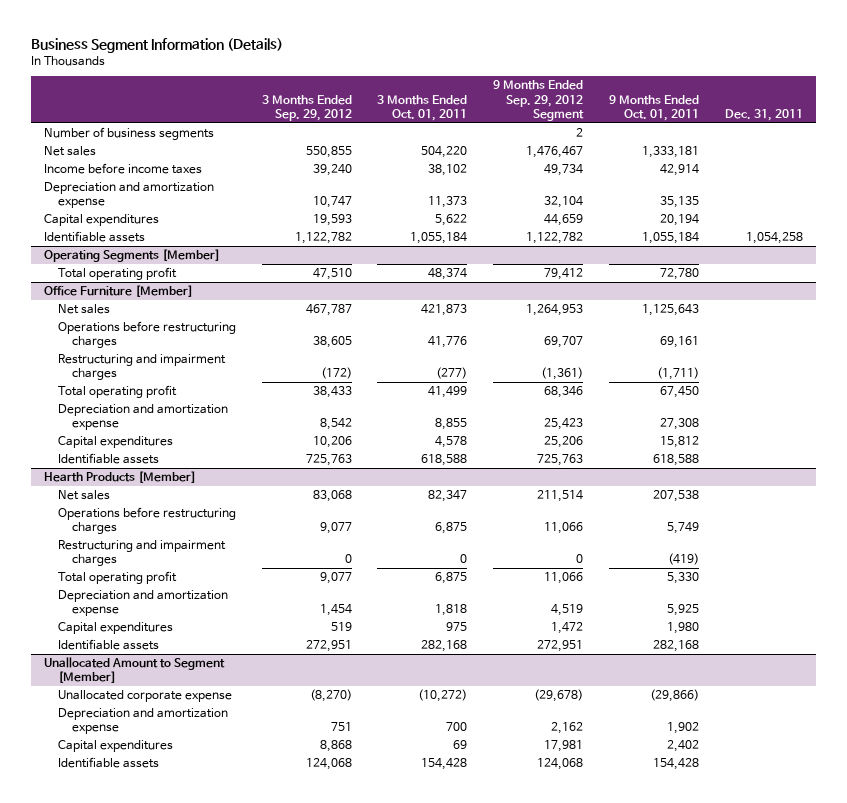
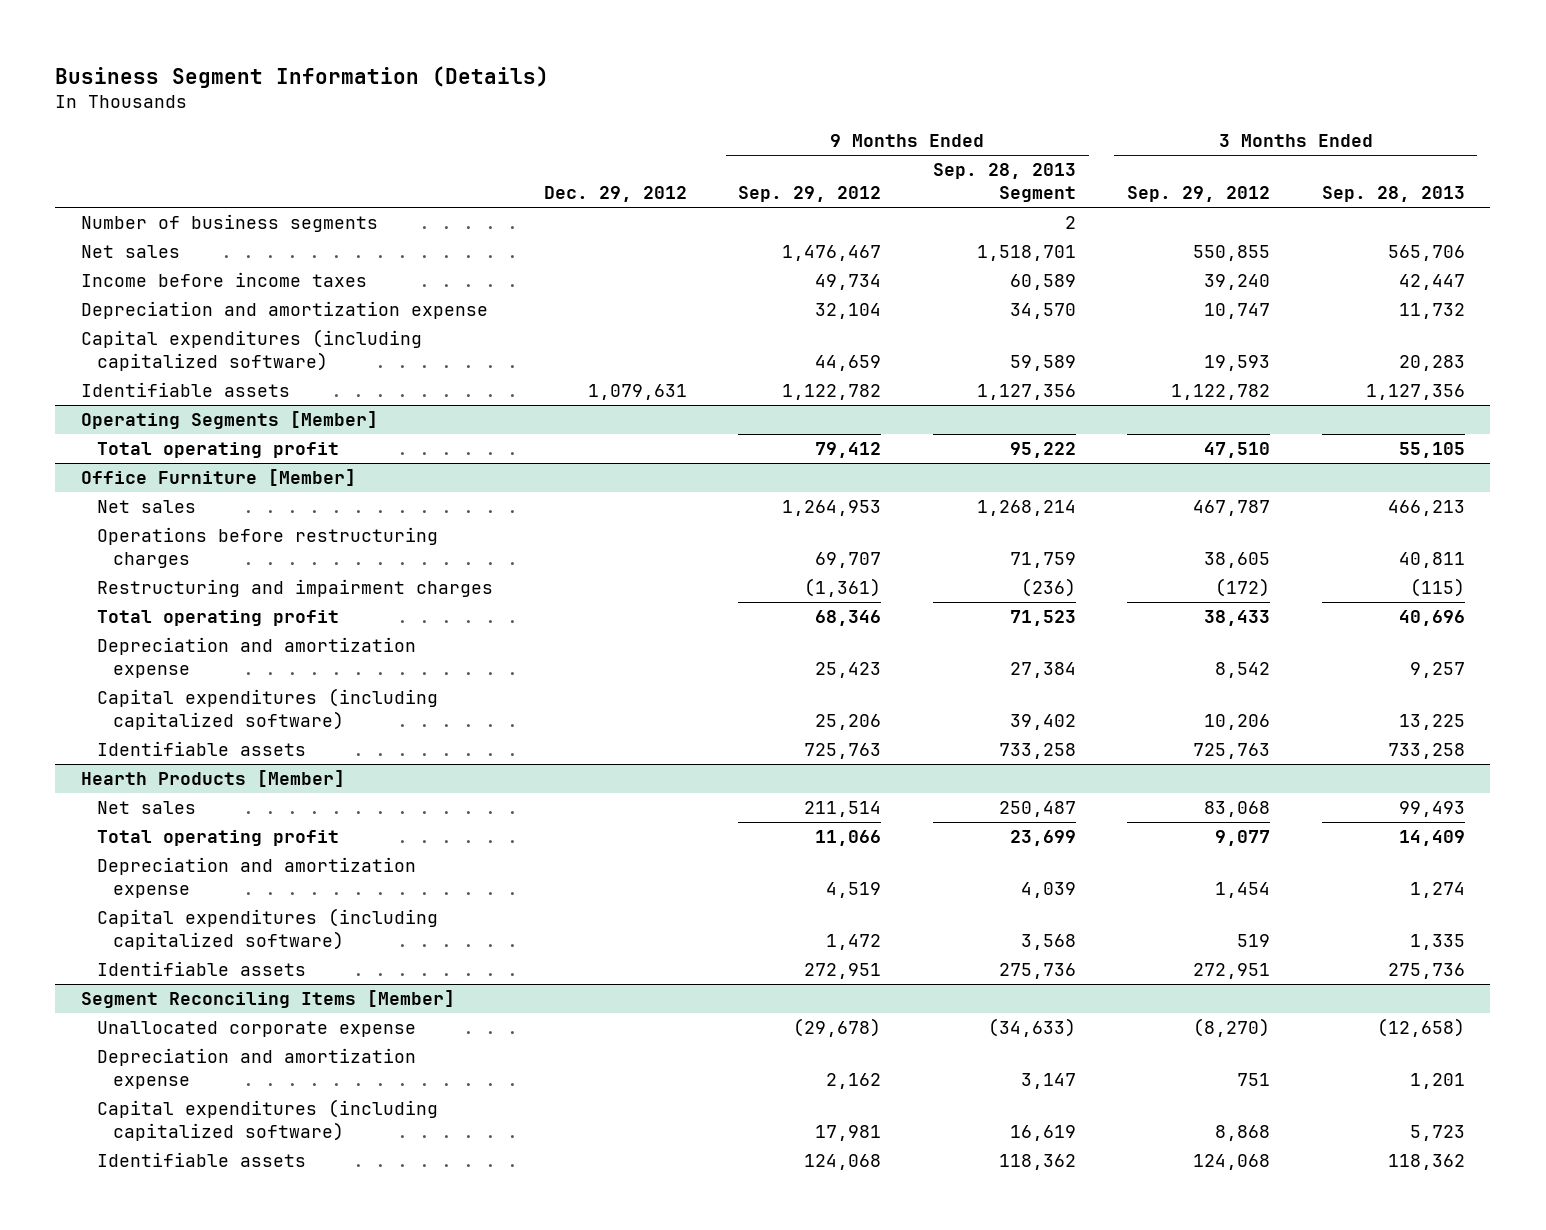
- | 3 Months Ended Sep. 29, 2012 | 3 Months Ended Oct. 01, 2011 | 9 Months Ended Sep. 29, 2012 Segment | 9 Months Ended Oct. 01, 2011 | Dec. 31, 2011
+ | Dec. 29, 2012 | 9 Months Ended Sep. 29, 2012 | 9 Months Ended Sep. 28, 2013 Segment | 3 Months Ended Sep. 29, 2012 | 3 Months Ended Sep. 28, 2013
- Capital expenditures | 19,593 | 5,622 | 44,659 | 20,194 |
+ Capital expenditures (including capitalized software) | | 44,659 | 59,589 | 19,593 | 20,283
@ Office Furniture [Member]
- Capital expenditures | 10,206 | 4,578 | 25,206 | 15,812 |
+ Capital expenditures (including capitalized software) | | 25,206 | 39,402 | 10,206 | 13,225
@ Hearth Products [Member]
- Operations before restructuring charges | 9,077 | 6,875 | 11,066 | 5,749 |
- Restructuring and impairment charges | 0 | 0 | 0 | (419) |
- Capital expenditures | 519 | 975 | 1,472 | 1,980 |
+ Capital expenditures (including capitalized software) | | 1,472 | 3,568 | 519 | 1,335
- Unallocated Amount to Segment [Member]
+ Segment Reconciling Items [Member]
- Capital expenditures | 8,868 | 69 | 17,981 | 2,402 |
+ Capital expenditures (including capitalized software) | | 17,981 | 16,619 | 8,868 | 5,723

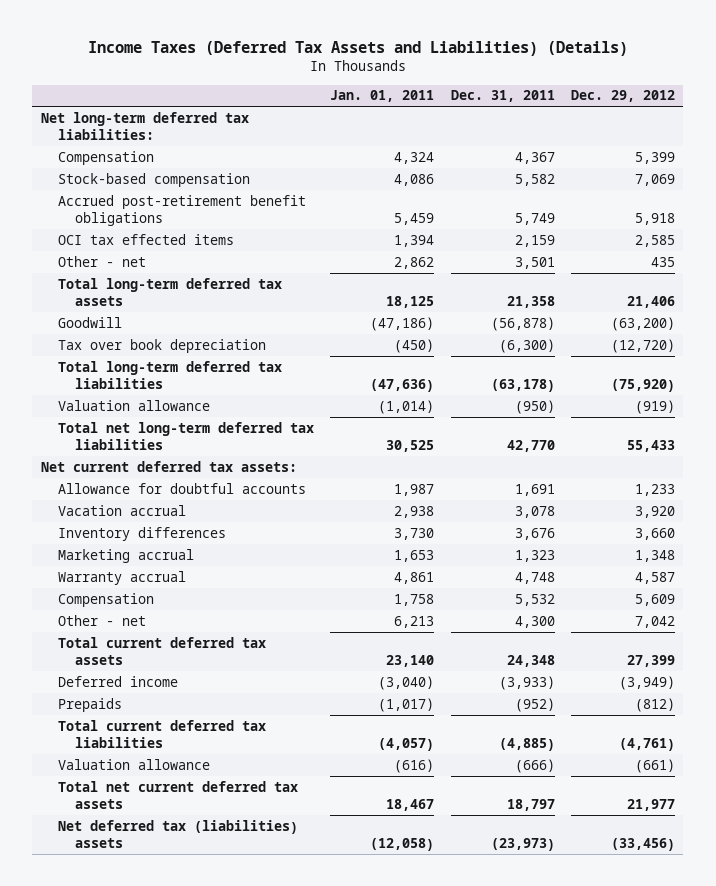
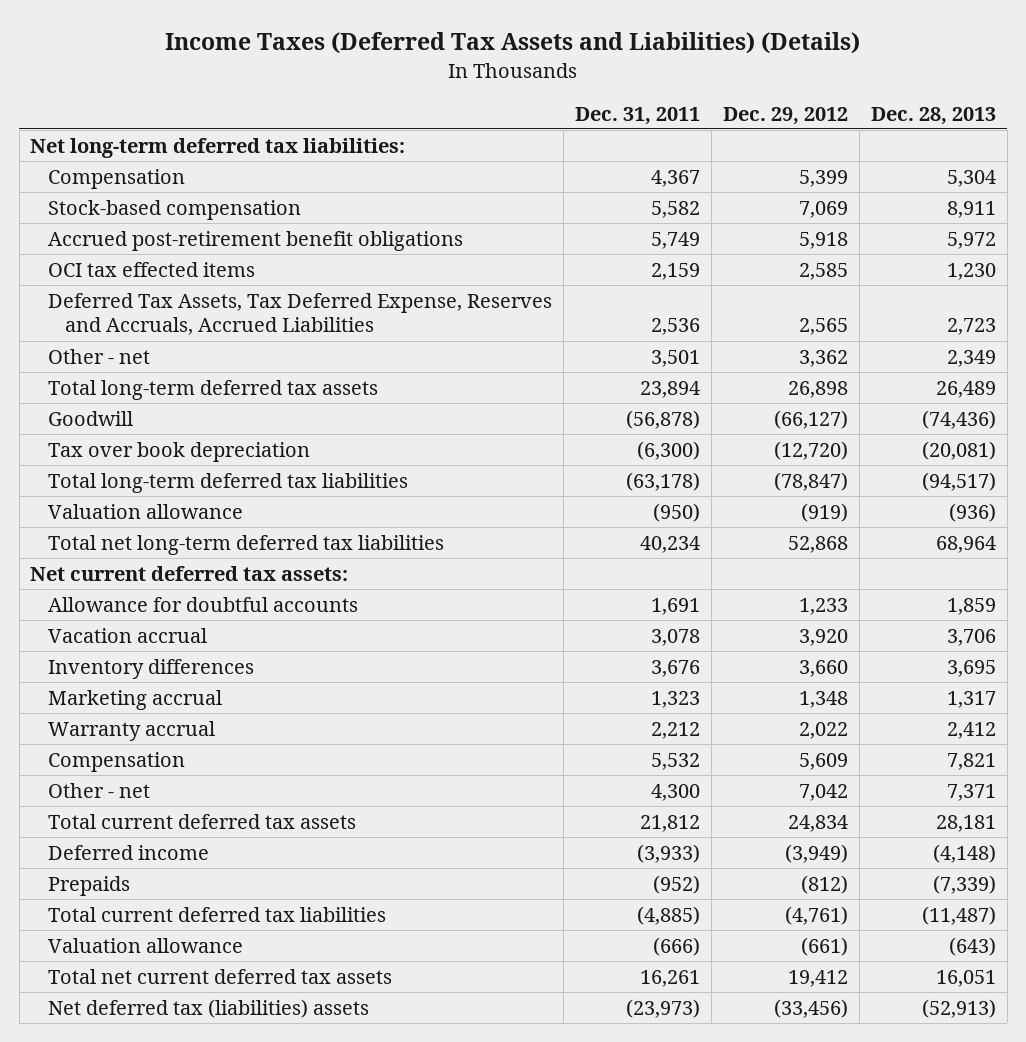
- | Jan. 01, 2011 | Dec. 31, 2011 | Dec. 29, 2012
+ | Dec. 31, 2011 | Dec. 29, 2012 | Dec. 28, 2013
- Other - net | 2,862 | 3,501 | 435
- Total long-term deferred tax assets | 18,125 | 21,358 | 21,406
- Goodwill | (47,186) | (56,878) | (63,200)
+ Deferred Tax Assets, Tax Deferred Expense, Reserves and Accruals, Accrued Liabilities | 2,536 | 2,565 | 2,723
+ Other - net | 3,501 | 3,362 | 2,349
+ Total long-term deferred tax assets | 23,894 | 26,898 | 26,489
+ Goodwill | (56,878) | (66,127) | (74,436)
- Total long-term deferred tax liabilities | (47,636) | (63,178) | (75,920)
+ Total long-term deferred tax liabilities | (63,178) | (78,847) | (94,517)
- Total net long-term deferred tax liabilities | 30,525 | 42,770 | 55,433
+ Total net long-term deferred tax liabilities | 40,234 | 52,868 | 68,964
- Warranty accrual | 4,861 | 4,748 | 4,587
+ Warranty accrual | 2,212 | 2,022 | 2,412
- Total current deferred tax assets | 23,140 | 24,348 | 27,399
+ Total current deferred tax assets | 21,812 | 24,834 | 28,181
- Total net current deferred tax assets | 18,467 | 18,797 | 21,977
+ Total net current deferred tax assets | 16,261 | 19,412 | 16,051

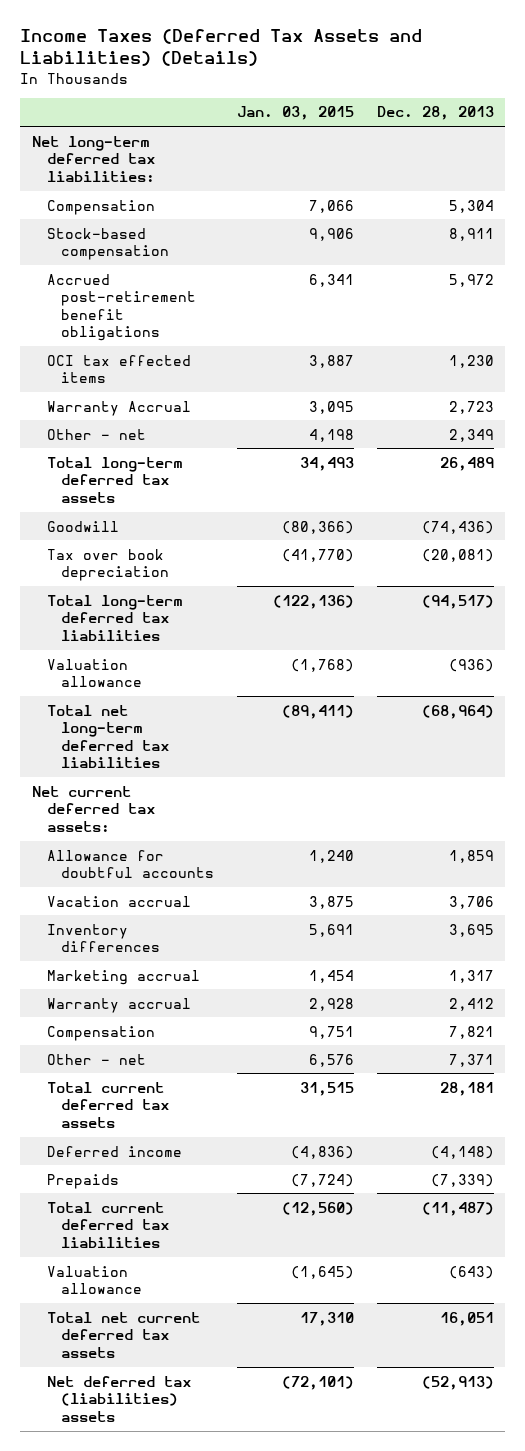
- | Dec. 31, 2011 | Dec. 29, 2012 | Dec. 28, 2013
+ | Jan. 03, 2015 | Dec. 28, 2013
- Deferred Tax Assets, Tax Deferred Expense, Reserves and Accruals, Accrued Liabilities | 2,536 | 2,565 | 2,723
+ Warranty Accrual | 3,095 | 2,723
- Total net long-term deferred tax liabilities | 40,234 | 52,868 | 68,964
+ Total net long-term deferred tax liabilities | (89,411) | (68,964)

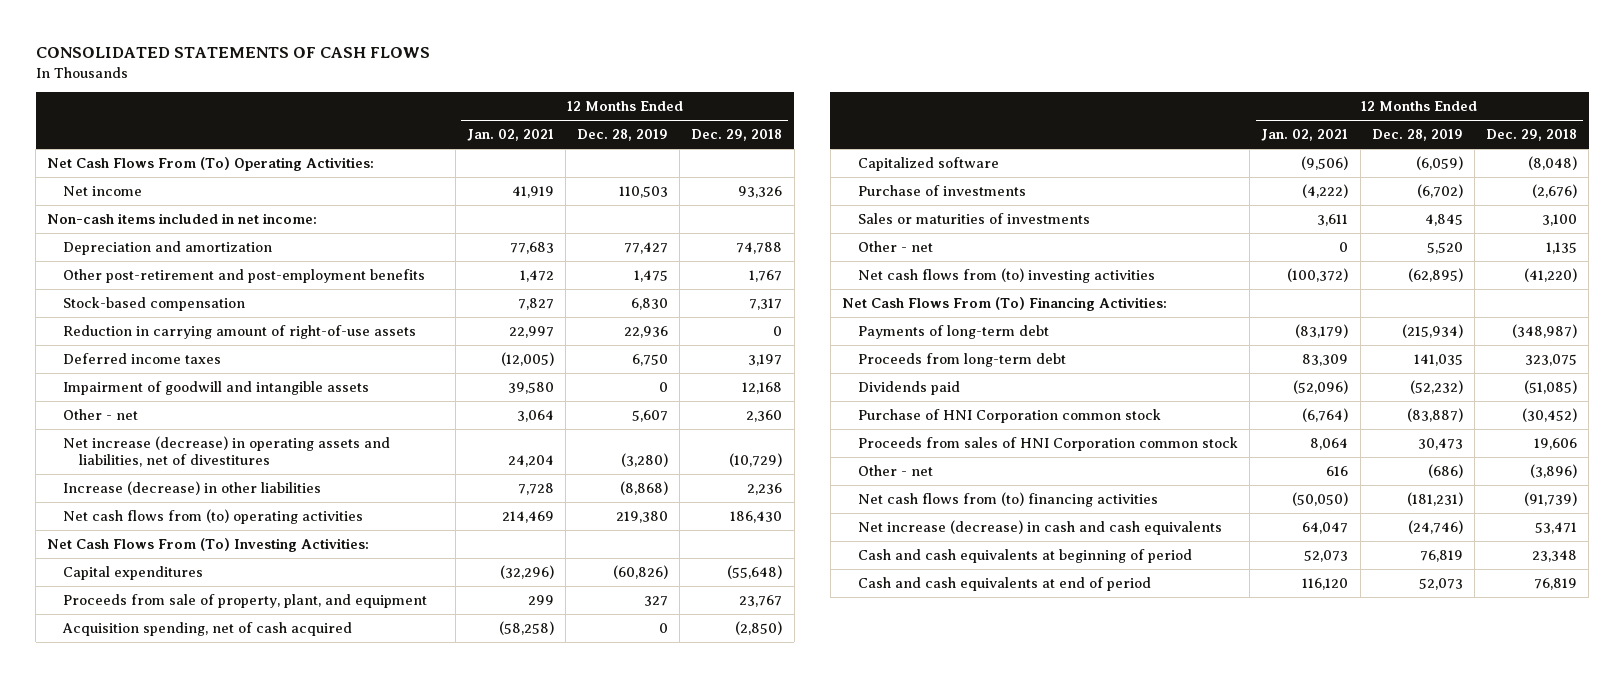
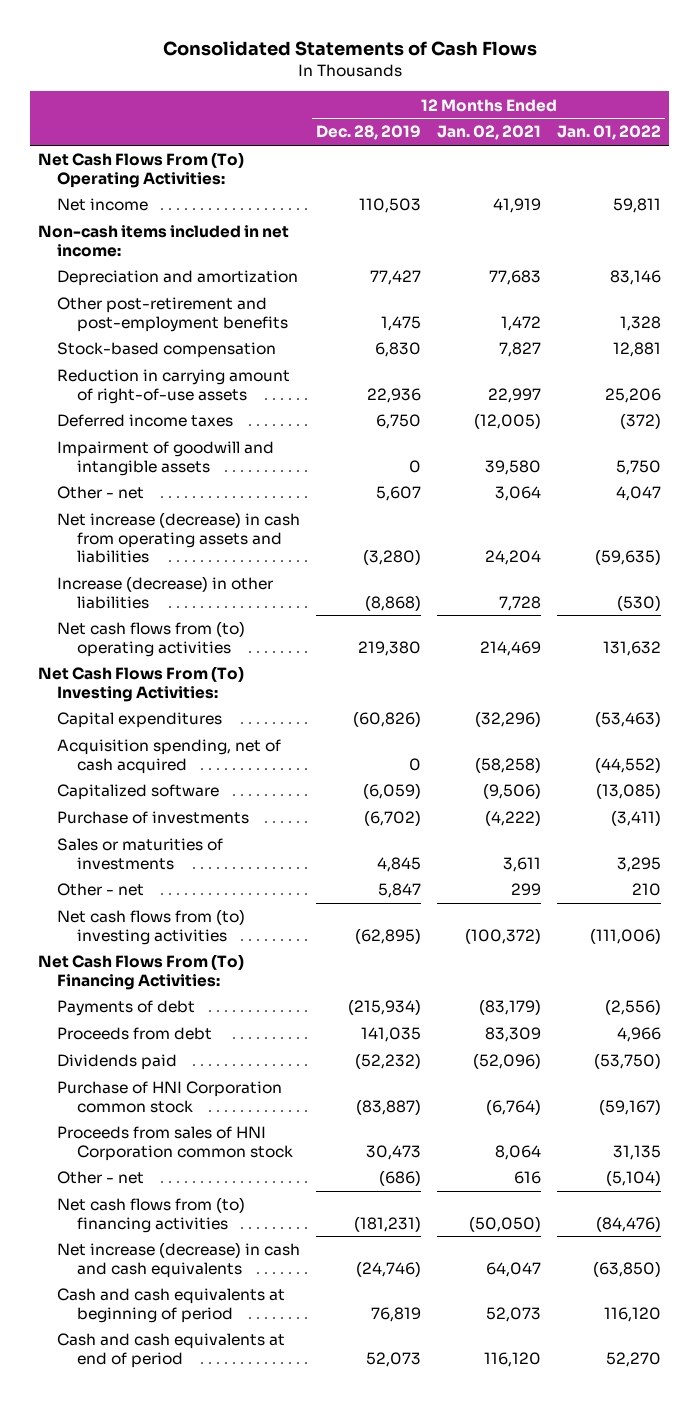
- CONSOLIDATED STATEMENTS OF CASH FLOWS
+ Consolidated Statements of Cash Flows
- | 12 Months Ended Jan. 02, 2021 | 12 Months Ended Dec. 28, 2019 | 12 Months Ended Dec. 29, 2018
+ | 12 Months Ended Dec. 28, 2019 | 12 Months Ended Jan. 02, 2021 | 12 Months Ended Jan. 01, 2022
- Net increase (decrease) in operating assets and liabilities, net of divestitures | 24,204 | (3,280) | (10,729)
+ Net increase (decrease) in cash from operating assets and liabilities | (3,280) | 24,204 | (59,635)
- Proceeds from sale of property, plant, and equipment | 299 | 327 | 23,767
- Other - net | 0 | 5,520 | 1,135
+ Other - net | 5,847 | 299 | 210
- Payments of long-term debt | (83,179) | (215,934) | (348,987)
- Proceeds from long-term debt | 83,309 | 141,035 | 323,075
+ Payments of debt | (215,934) | (83,179) | (2,556)
+ Proceeds from debt | 141,035 | 83,309 | 4,966

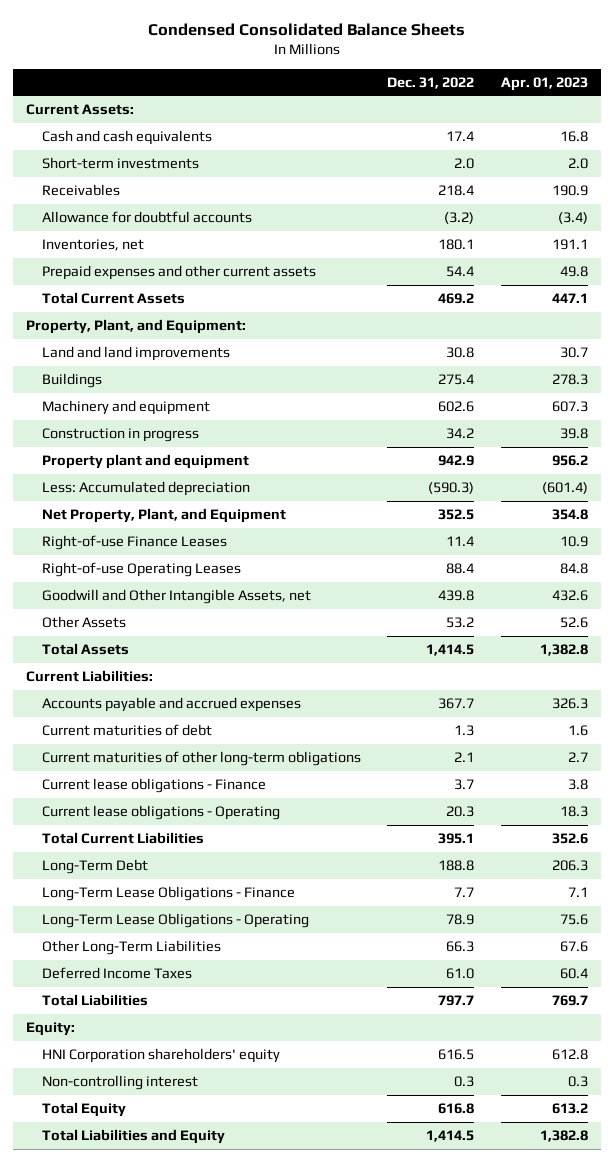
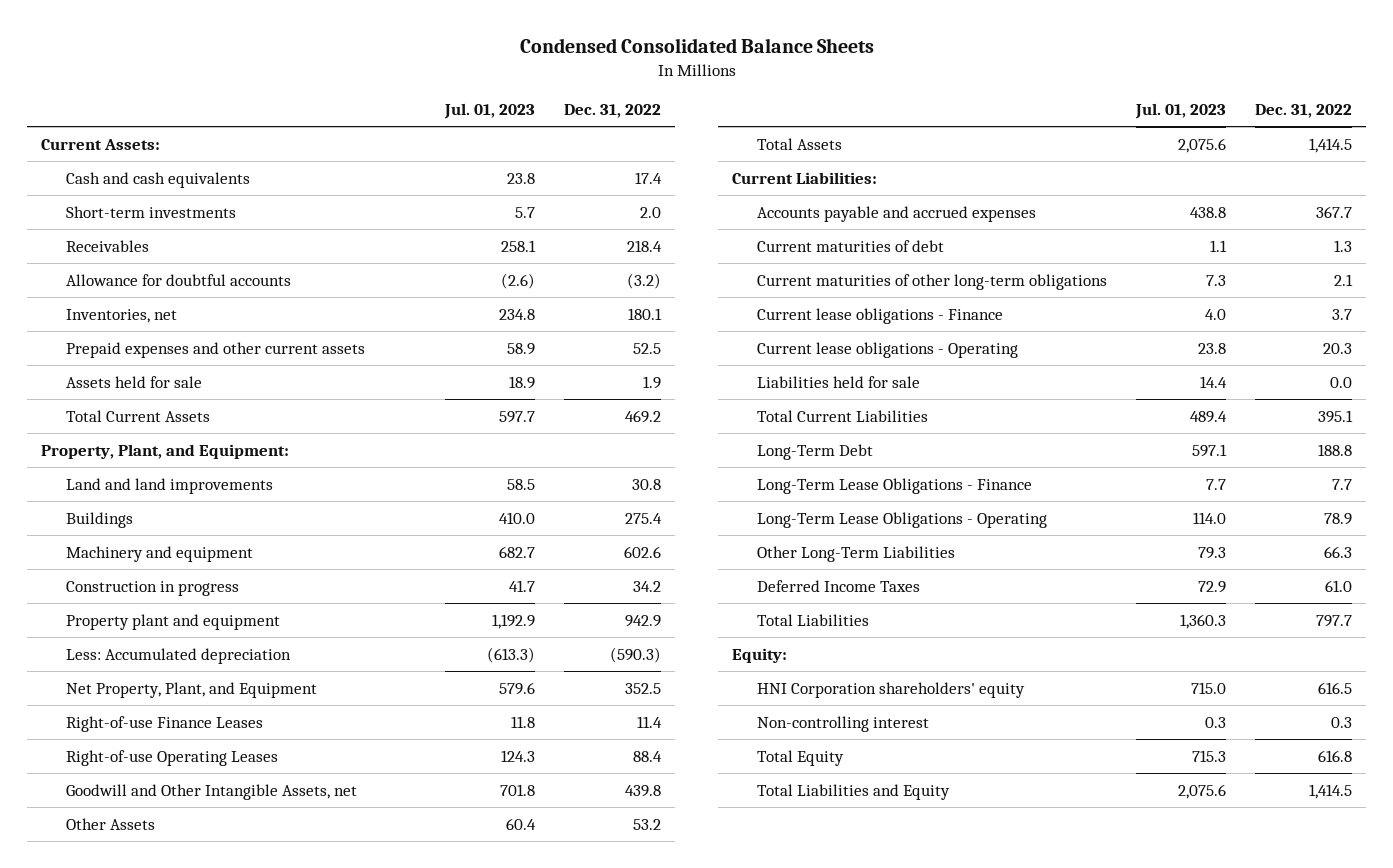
- | Dec. 31, 2022 | Apr. 01, 2023
+ | Jul. 01, 2023 | Dec. 31, 2022
- Prepaid expenses and other current assets | 54.4 | 49.8
+ Prepaid expenses and other current assets | 58.9 | 52.5
+ Assets held for sale | 18.9 | 1.9
+ Liabilities held for sale | 14.4 | 0.0

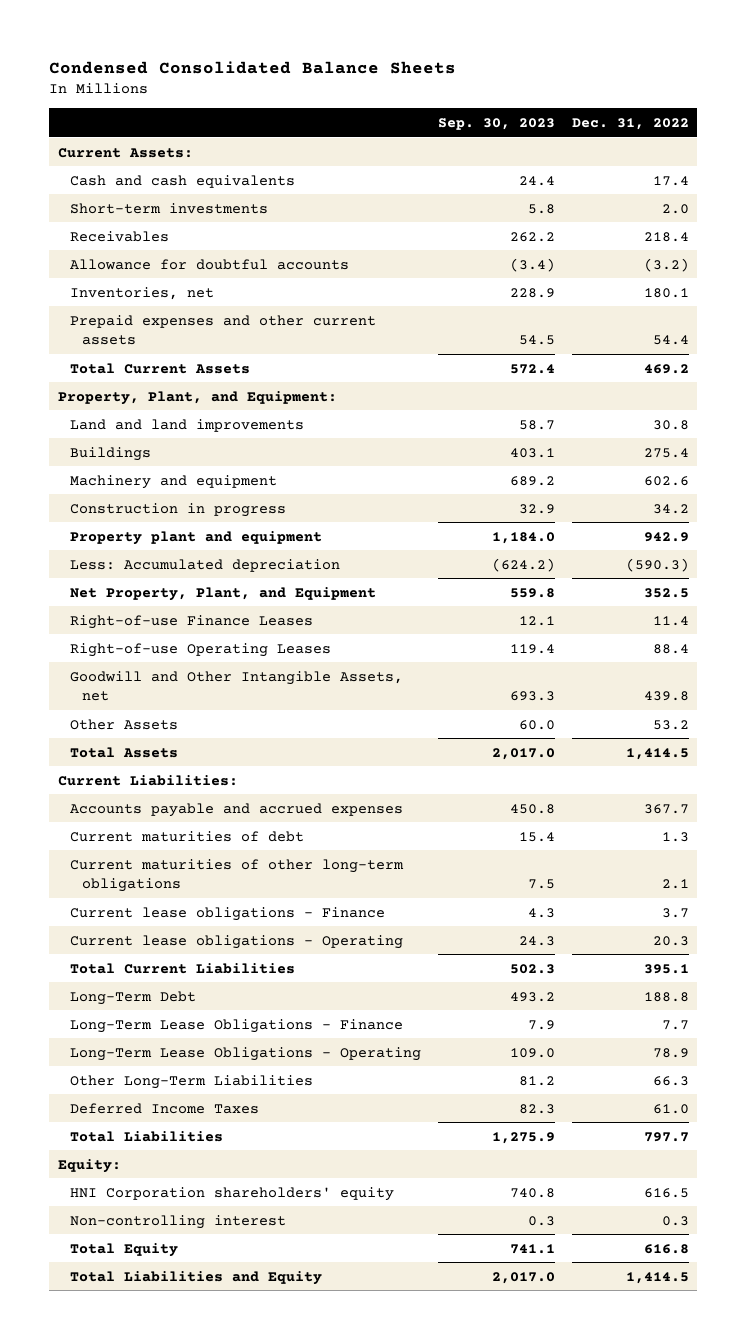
- | Jul. 01, 2023 | Dec. 31, 2022
+ | Sep. 30, 2023 | Dec. 31, 2022
- Prepaid expenses and other current assets | 58.9 | 52.5
- Assets held for sale | 18.9 | 1.9
+ Prepaid expenses and other current assets | 54.5 | 54.4
- Liabilities held for sale | 14.4 | 0.0

